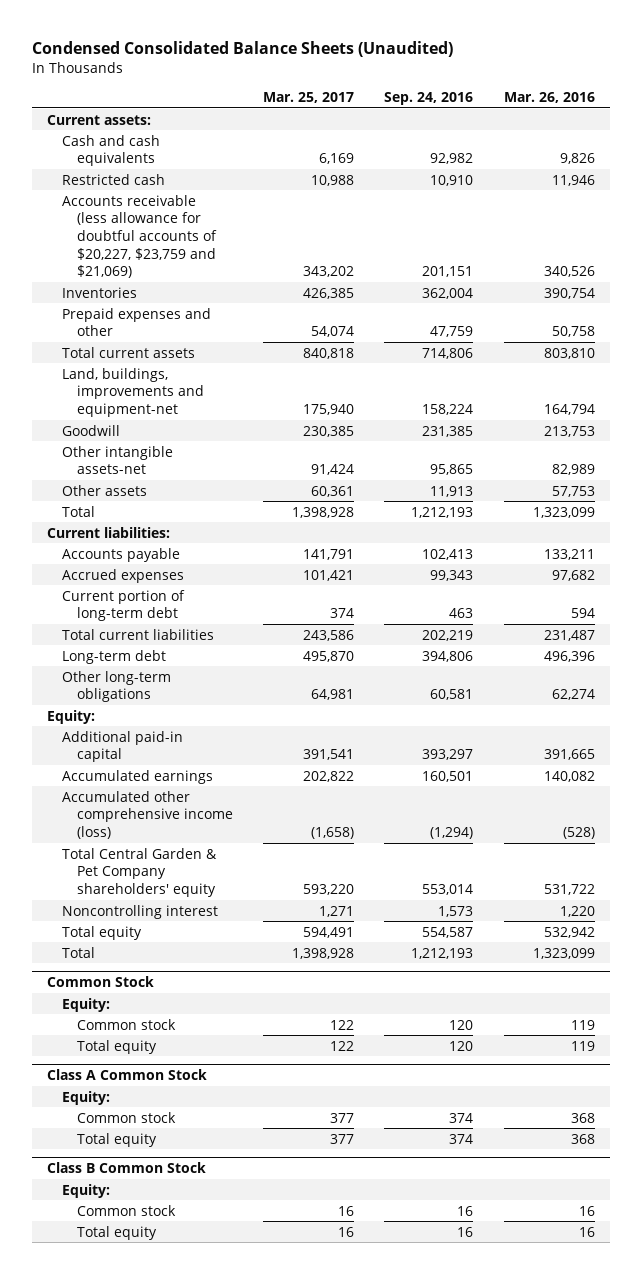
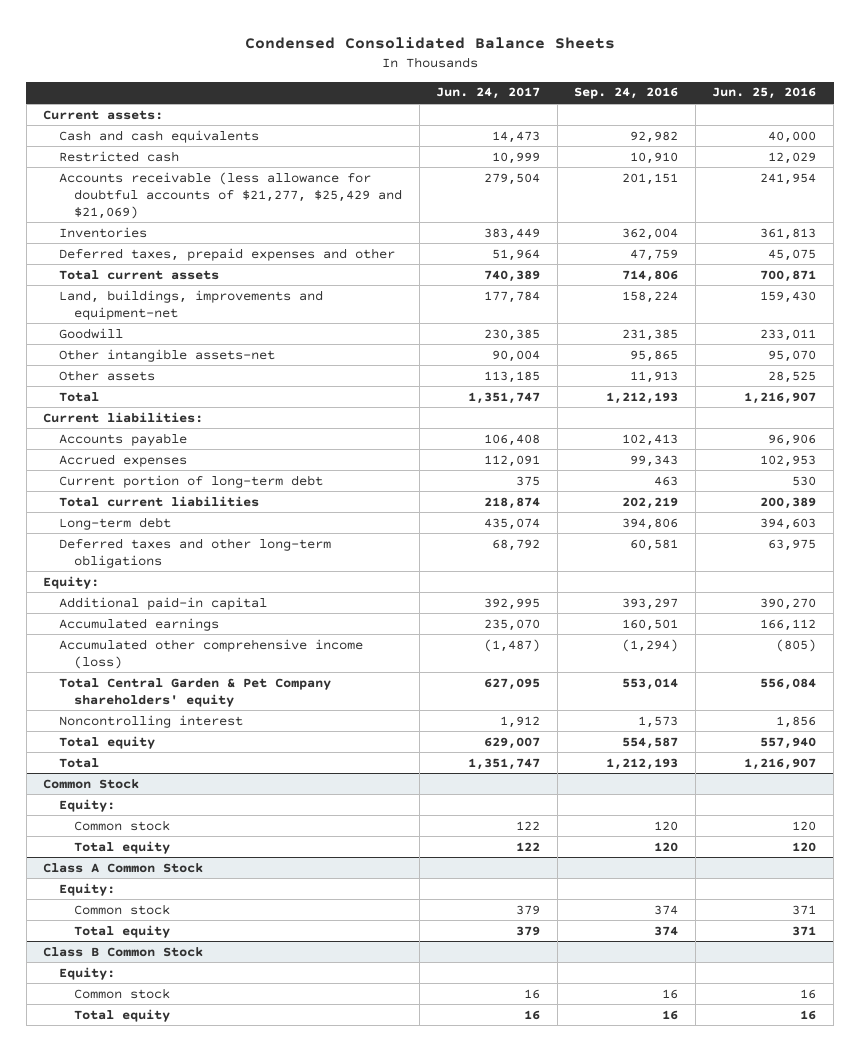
- Condensed Consolidated Balance Sheets (Unaudited)
+ Condensed Consolidated Balance Sheets
- | Mar. 25, 2017 | Sep. 24, 2016 | Mar. 26, 2016
+ | Jun. 24, 2017 | Sep. 24, 2016 | Jun. 25, 2016
- Accounts receivable (less allowance for doubtful accounts of $20,227, $23,759 and $21,069) | 343,202 | 201,151 | 340,526
+ Accounts receivable (less allowance for doubtful accounts of $21,277, $25,429 and $21,069) | 279,504 | 201,151 | 241,954
- Prepaid expenses and other | 54,074 | 47,759 | 50,758
+ Deferred taxes, prepaid expenses and other | 51,964 | 47,759 | 45,075
- Other long-term obligations | 64,981 | 60,581 | 62,274
+ Deferred taxes and other long-term obligations | 68,792 | 60,581 | 63,975

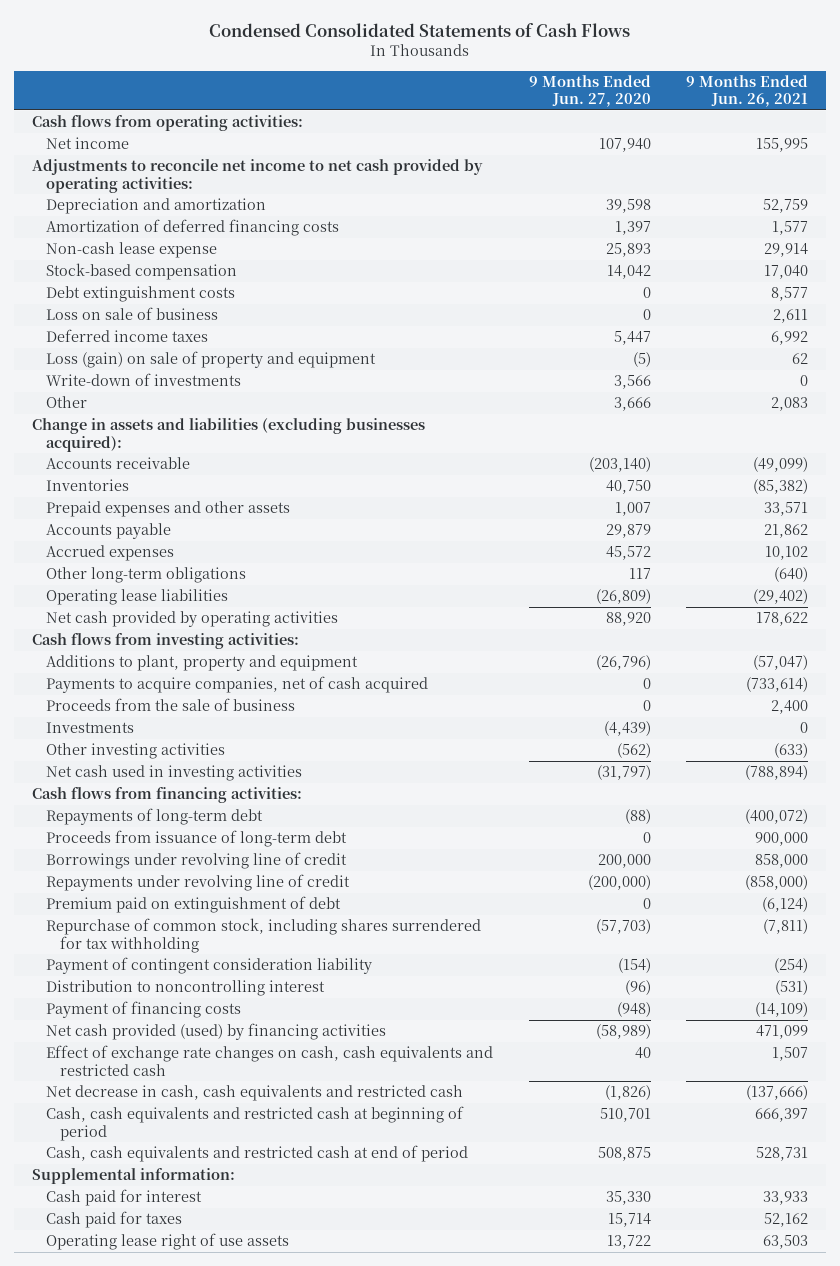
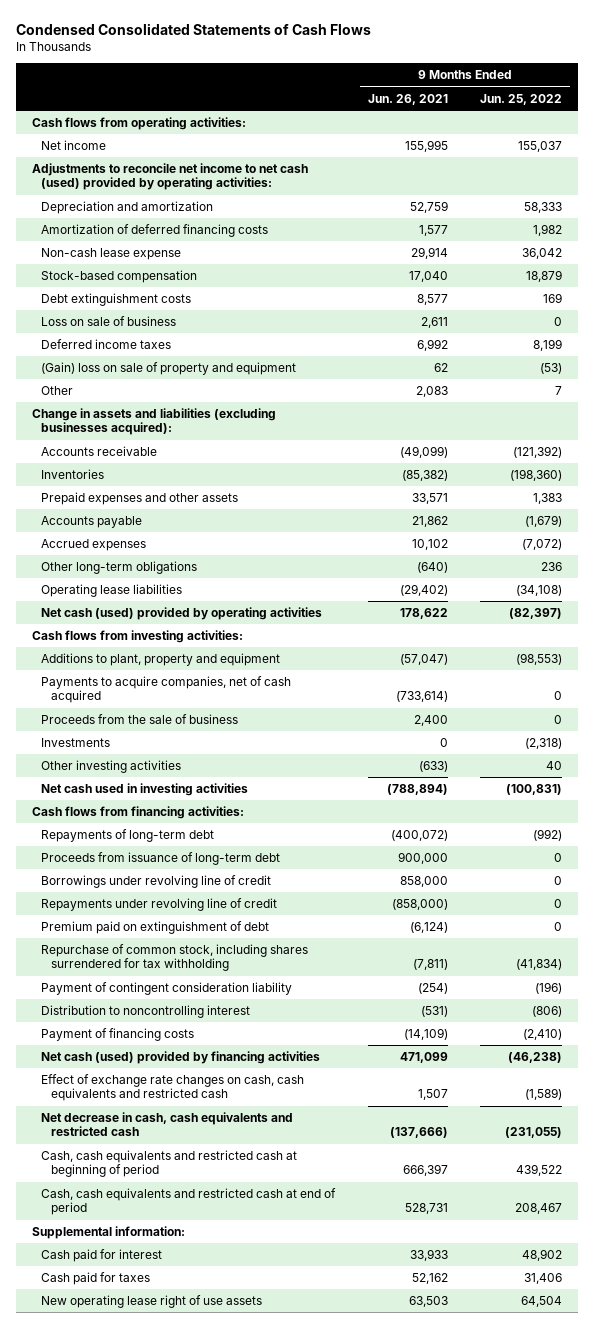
- | 9 Months Ended Jun. 27, 2020 | 9 Months Ended Jun. 26, 2021
+ | 9 Months Ended Jun. 26, 2021 | 9 Months Ended Jun. 25, 2022
- Adjustments to reconcile net income to net cash provided by operating activities:
+ Adjustments to reconcile net income to net cash (used) provided by operating activities:
- Loss (gain) on sale of property and equipment | (5) | 62
- Write-down of investments | 3,566 | 0
+ (Gain) loss on sale of property and equipment | 62 | (53)
- Net cash provided by operating activities | 88,920 | 178,622
+ Net cash (used) provided by operating activities | 178,622 | (82,397)
- Net cash provided (used) by financing activities | (58,989) | 471,099
+ Net cash (used) provided by financing activities | 471,099 | (46,238)
- Operating lease right of use assets | 13,722 | 63,503
+ New operating lease right of use assets | 63,503 | 64,504

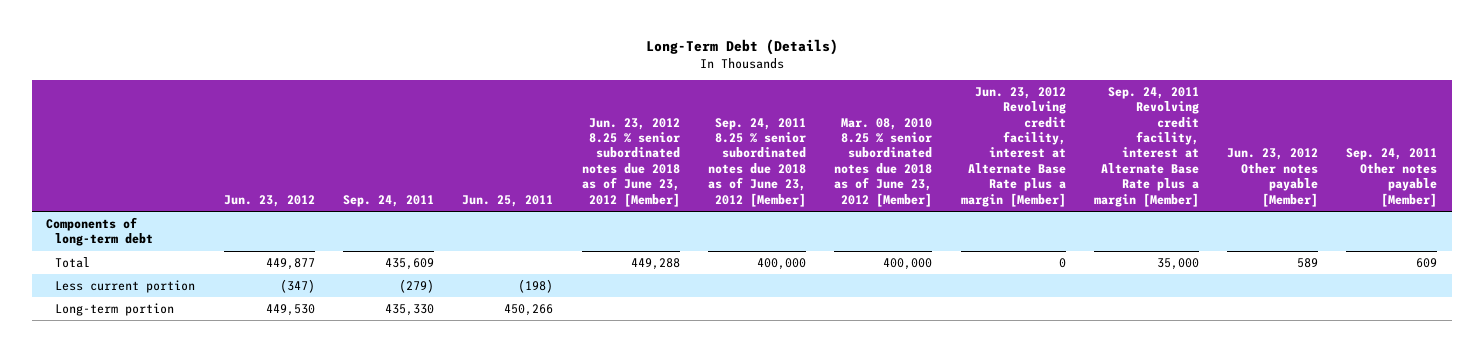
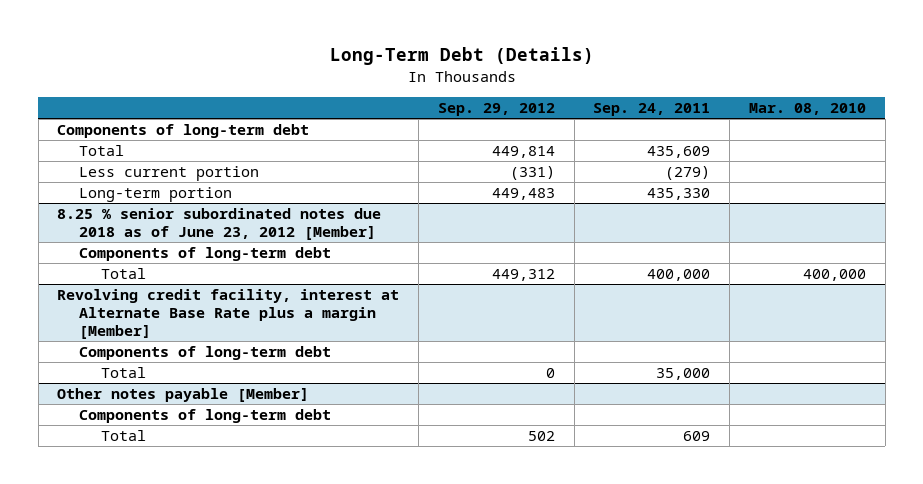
- | Jun. 23, 2012 | Sep. 24, 2011 | Jun. 25, 2011 | Jun. 23, 2012 8.25 % senior subordinated notes due 2018 as of June 23, 2012 [Member] | Sep. 24, 2011 8.25 % senior subordinated notes due 2018 as of June 23, 2012 [Member] | Mar. 08, 2010 8.25 % senior subordinated notes due 2018 as of June 23, 2012 [Member] | Jun. 23, 2012 Revolving credit facility, interest at Alternate Base Rate plus a margin [Member] | Sep. 24, 2011 Revolving credit facility, interest at Alternate Base Rate plus a margin [Member] | Jun. 23, 2012 Other notes payable [Member] | Sep. 24, 2011 Other notes payable [Member]
+ | Sep. 29, 2012 | Sep. 24, 2011 | Mar. 08, 2010
+ 8.25 % senior subordinated notes due 2018 as of June 23, 2012 [Member]
+ Components of long-term debt
+ Total | 449,312 | 400,000 | 400,000
+ Revolving credit facility, interest at Alternate Base Rate plus a margin [Member]
+ Components of long-term debt
+ Total | 0 | 35,000 |
+ Other notes payable [Member]
+ Components of long-term debt
+ Total | 502 | 609 |

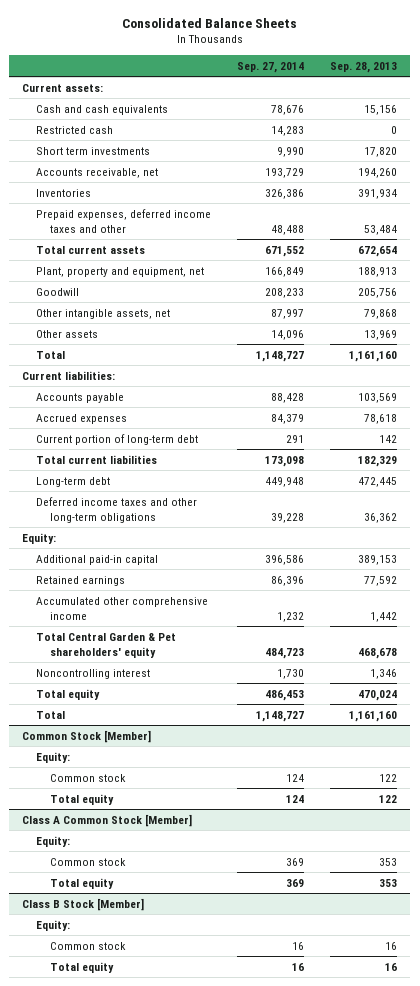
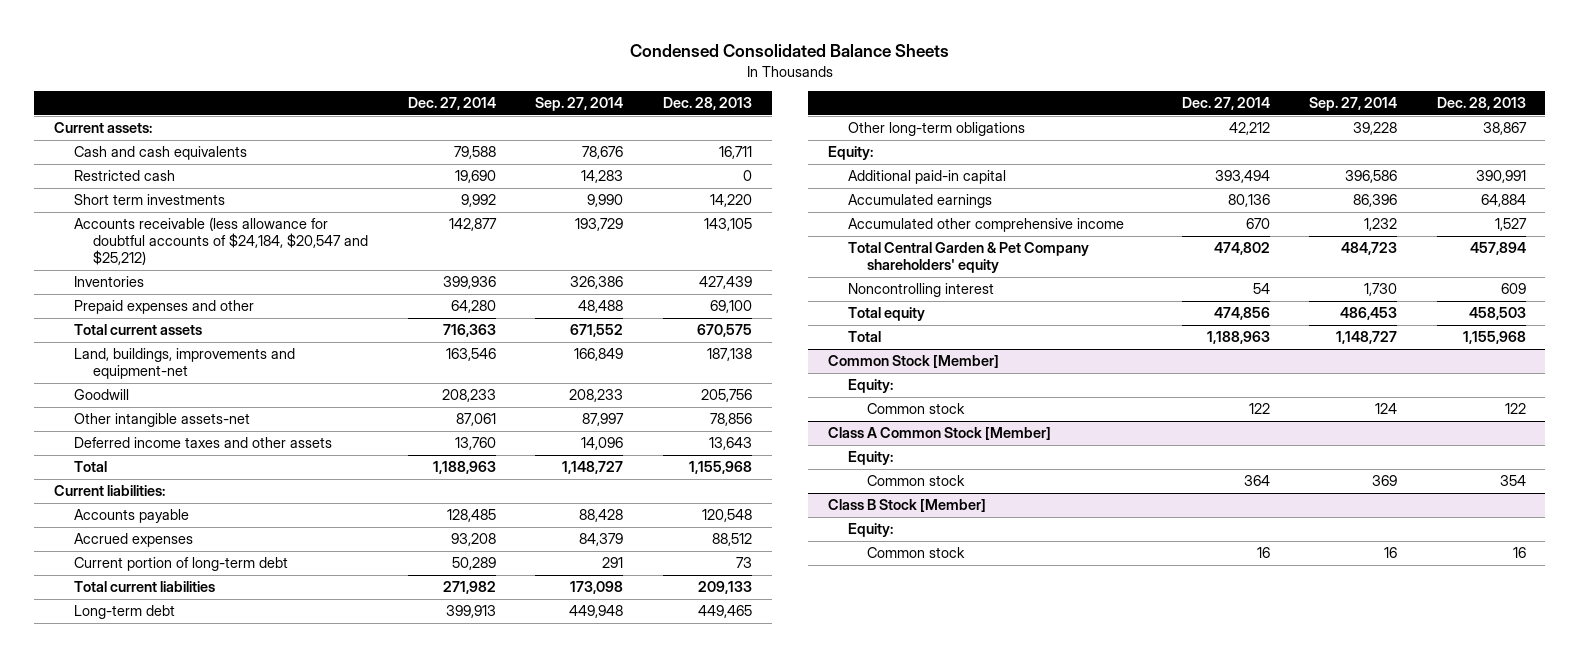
- Consolidated Balance Sheets
+ Condensed Consolidated Balance Sheets
- | Sep. 27, 2014 | Sep. 28, 2013
+ | Dec. 27, 2014 | Sep. 27, 2014 | Dec. 28, 2013
- Accounts receivable, net | 193,729 | 194,260
+ Accounts receivable (less allowance for doubtful accounts of $24,184, $20,547 and $25,212) | 142,877 | 193,729 | 143,105
- Prepaid expenses, deferred income taxes and other | 48,488 | 53,484
+ Prepaid expenses and other | 64,280 | 48,488 | 69,100
- Plant, property and equipment, net | 166,849 | 188,913
+ Land, buildings, improvements and equipment-net | 163,546 | 166,849 | 187,138
- Other intangible assets, net | 87,997 | 79,868
- Other assets | 14,096 | 13,969
+ Other intangible assets-net | 87,061 | 87,997 | 78,856
+ Deferred income taxes and other assets | 13,760 | 14,096 | 13,643
- Deferred income taxes and other long-term obligations | 39,228 | 36,362
+ Other long-term obligations | 42,212 | 39,228 | 38,867
- Retained earnings | 86,396 | 77,592
+ Accumulated earnings | 80,136 | 86,396 | 64,884
- Total Central Garden & Pet shareholders' equity | 484,723 | 468,678
+ Total Central Garden & Pet Company shareholders' equity | 474,802 | 484,723 | 457,894
@ Common Stock [Member]
- Total equity | 124 | 122
@ Class A Common Stock [Member]
- Total equity | 369 | 353
@ Class B Stock [Member]
- Total equity | 16 | 16

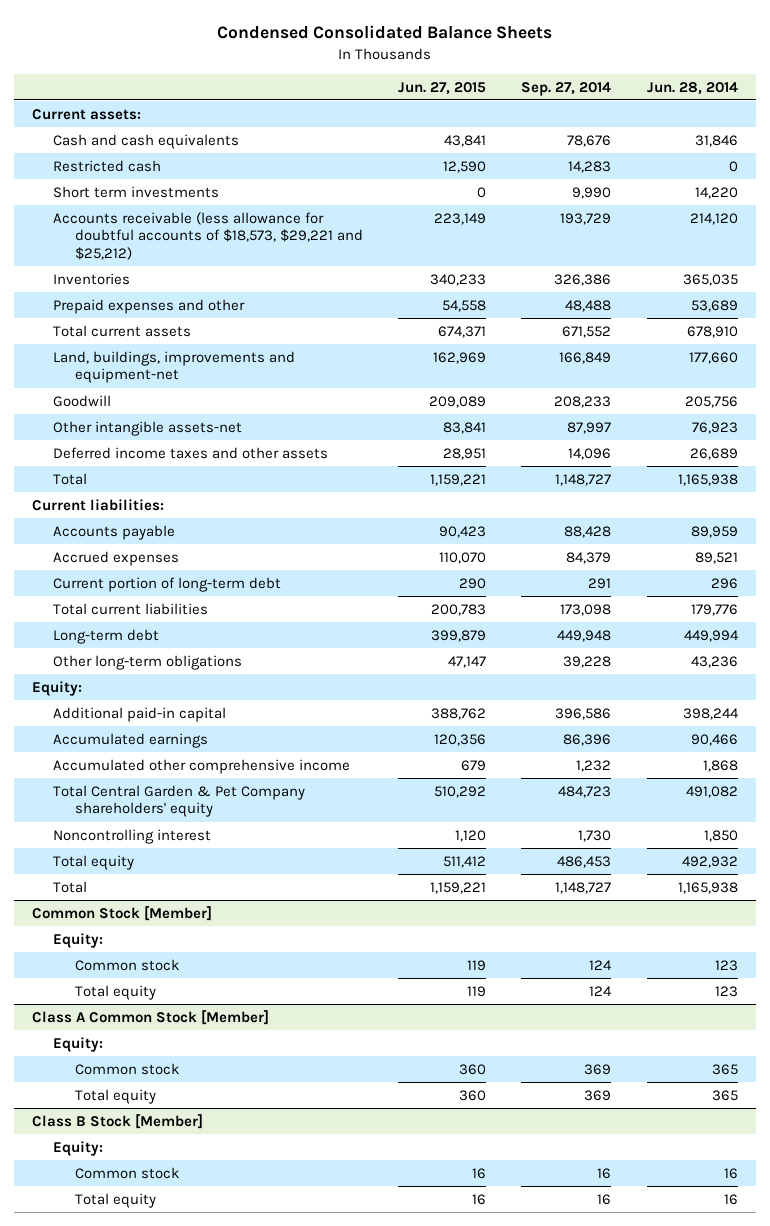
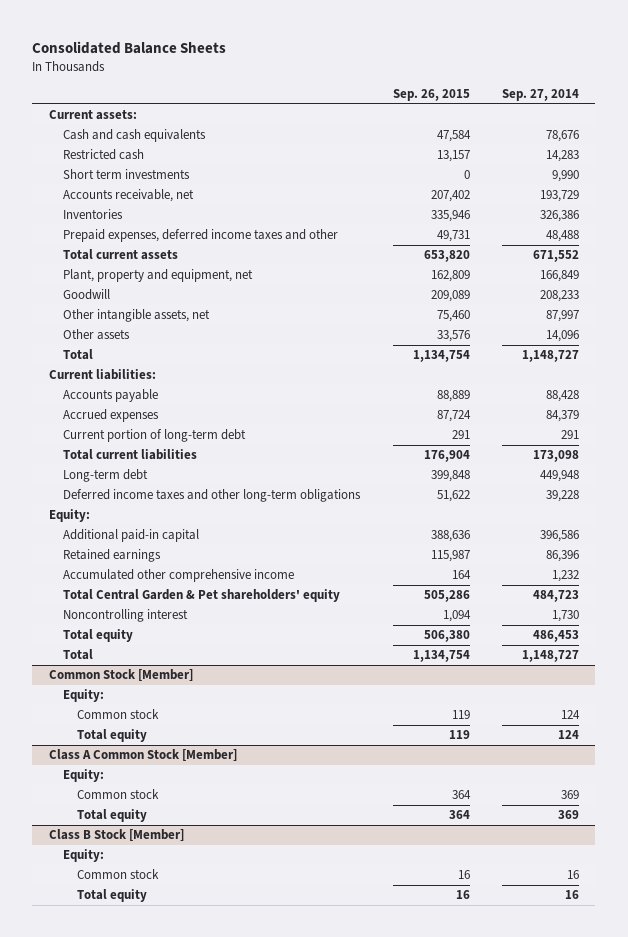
- Condensed Consolidated Balance Sheets
+ Consolidated Balance Sheets
- | Jun. 27, 2015 | Sep. 27, 2014 | Jun. 28, 2014
+ | Sep. 26, 2015 | Sep. 27, 2014
- Accounts receivable (less allowance for doubtful accounts of $18,573, $29,221 and $25,212) | 223,149 | 193,729 | 214,120
+ Accounts receivable, net | 207,402 | 193,729
- Prepaid expenses and other | 54,558 | 48,488 | 53,689
+ Prepaid expenses, deferred income taxes and other | 49,731 | 48,488
- Land, buildings, improvements and equipment-net | 162,969 | 166,849 | 177,660
+ Plant, property and equipment, net | 162,809 | 166,849
- Other intangible assets-net | 83,841 | 87,997 | 76,923
- Deferred income taxes and other assets | 28,951 | 14,096 | 26,689
+ Other intangible assets, net | 75,460 | 87,997
+ Other assets | 33,576 | 14,096
- Other long-term obligations | 47,147 | 39,228 | 43,236
+ Deferred income taxes and other long-term obligations | 51,622 | 39,228
- Accumulated earnings | 120,356 | 86,396 | 90,466
+ Retained earnings | 115,987 | 86,396
- Total Central Garden & Pet Company shareholders' equity | 510,292 | 484,723 | 491,082
+ Total Central Garden & Pet shareholders' equity | 505,286 | 484,723

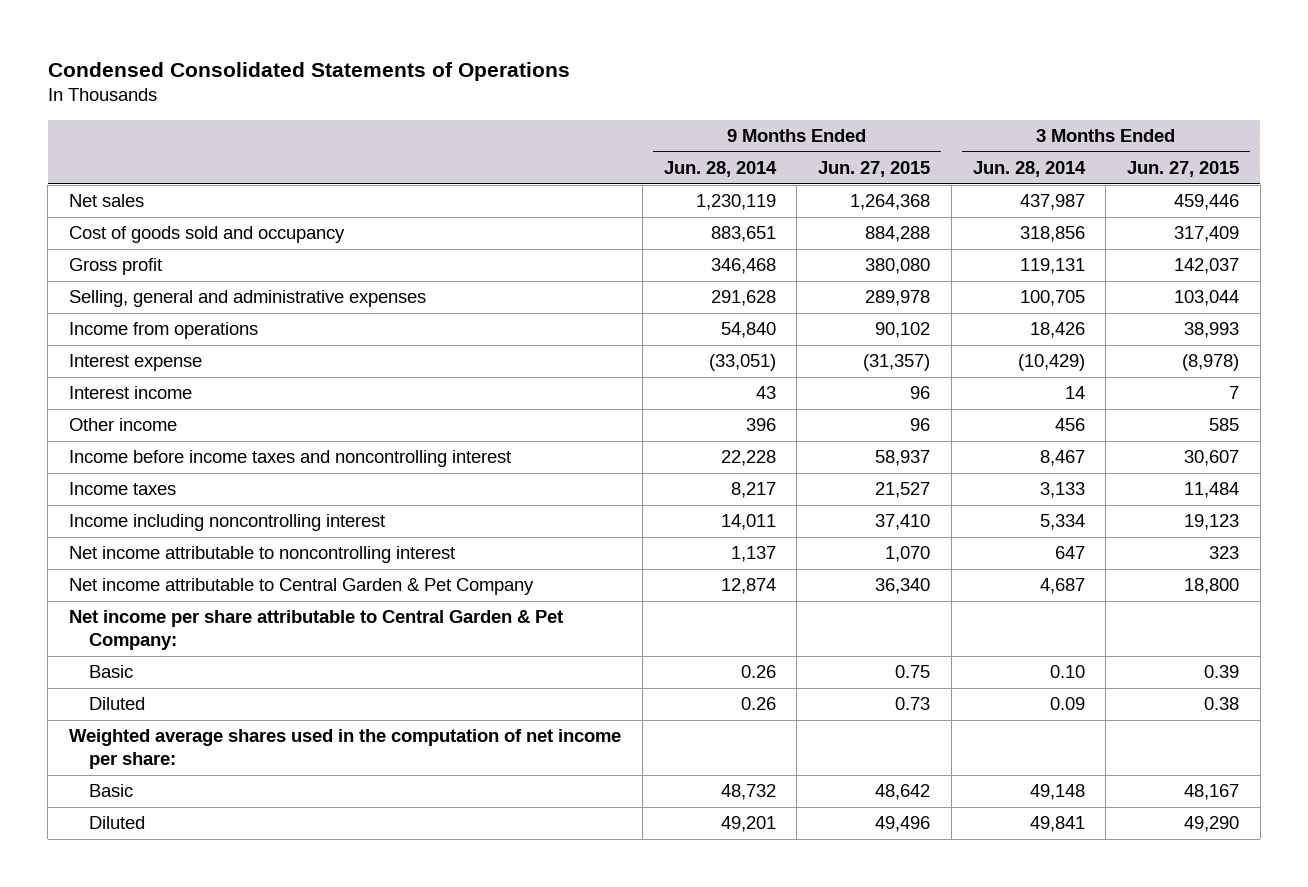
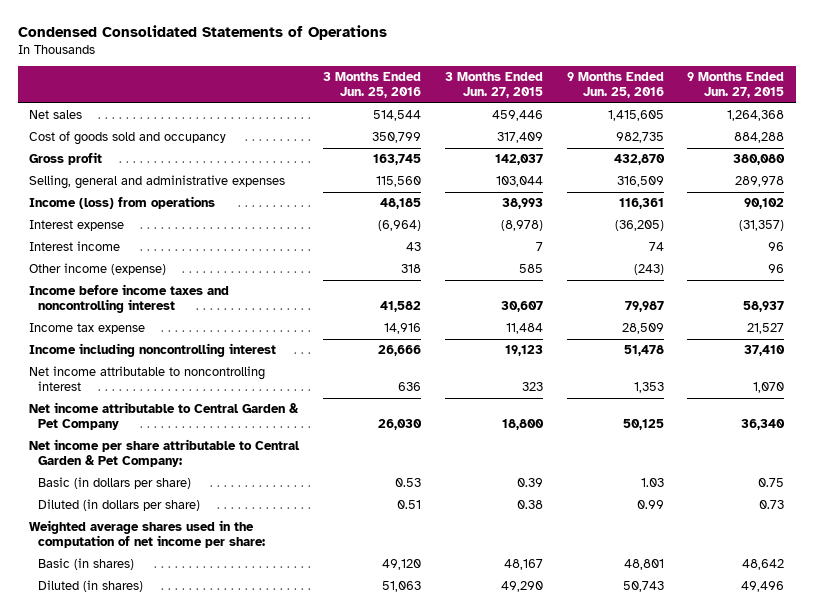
- | 9 Months Ended Jun. 28, 2014 | 9 Months Ended Jun. 27, 2015 | 3 Months Ended Jun. 28, 2014 | 3 Months Ended Jun. 27, 2015
+ | 3 Months Ended Jun. 25, 2016 | 3 Months Ended Jun. 27, 2015 | 9 Months Ended Jun. 25, 2016 | 9 Months Ended Jun. 27, 2015
- Income from operations | 54,840 | 90,102 | 18,426 | 38,993
+ Income (loss) from operations | 48,185 | 38,993 | 116,361 | 90,102
- Other income | 396 | 96 | 456 | 585
+ Other income (expense) | 318 | 585 | (243) | 96
- Income taxes | 8,217 | 21,527 | 3,133 | 11,484
+ Income tax expense | 14,916 | 11,484 | 28,509 | 21,527
- Basic | 0.26 | 0.75 | 0.10 | 0.39
- Diluted | 0.26 | 0.73 | 0.09 | 0.38
+ Basic (in dollars per share) | 0.53 | 0.39 | 1.03 | 0.75
+ Diluted (in dollars per share) | 0.51 | 0.38 | 0.99 | 0.73
- Basic | 48,732 | 48,642 | 49,148 | 48,167
- Diluted | 49,201 | 49,496 | 49,841 | 49,290
+ Basic (in shares) | 49,120 | 48,167 | 48,801 | 48,642
+ Diluted (in shares) | 51,063 | 49,290 | 50,743 | 49,496

